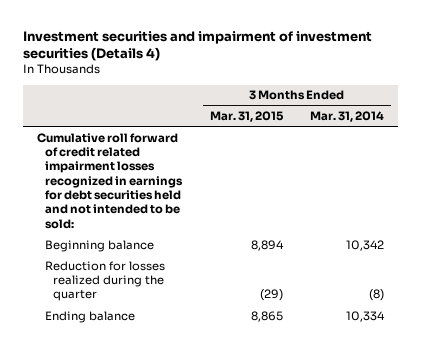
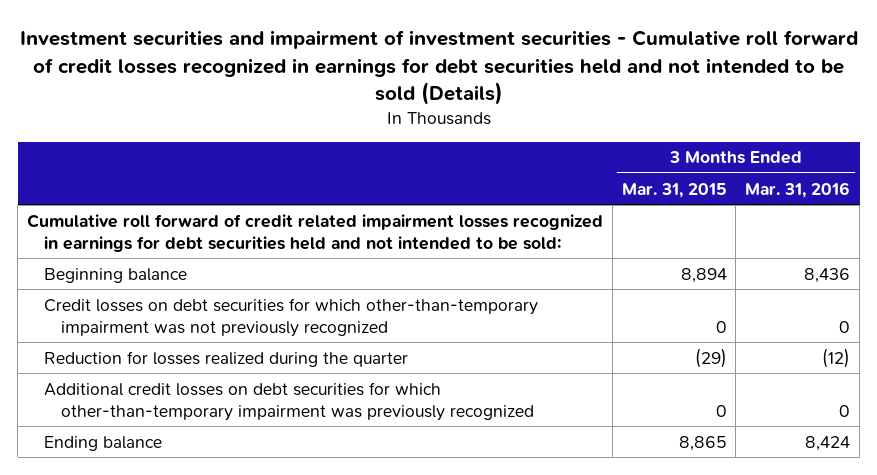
- Investment securities and impairment of investment securities (Details 4)
+ Investment securities and impairment of investment securities - Cumulative roll forward of credit losses recognized in earnings for debt securities held and not intended to be sold (Details)
- | 3 Months Ended Mar. 31, 2015 | 3 Months Ended Mar. 31, 2014
+ | 3 Months Ended Mar. 31, 2015 | 3 Months Ended Mar. 31, 2016
+ Credit losses on debt securities for which other-than-temporary impairment was not previously recognized | 0 | 0
+ Additional credit losses on debt securities for which other-than-temporary impairment was previously recognized | 0 | 0

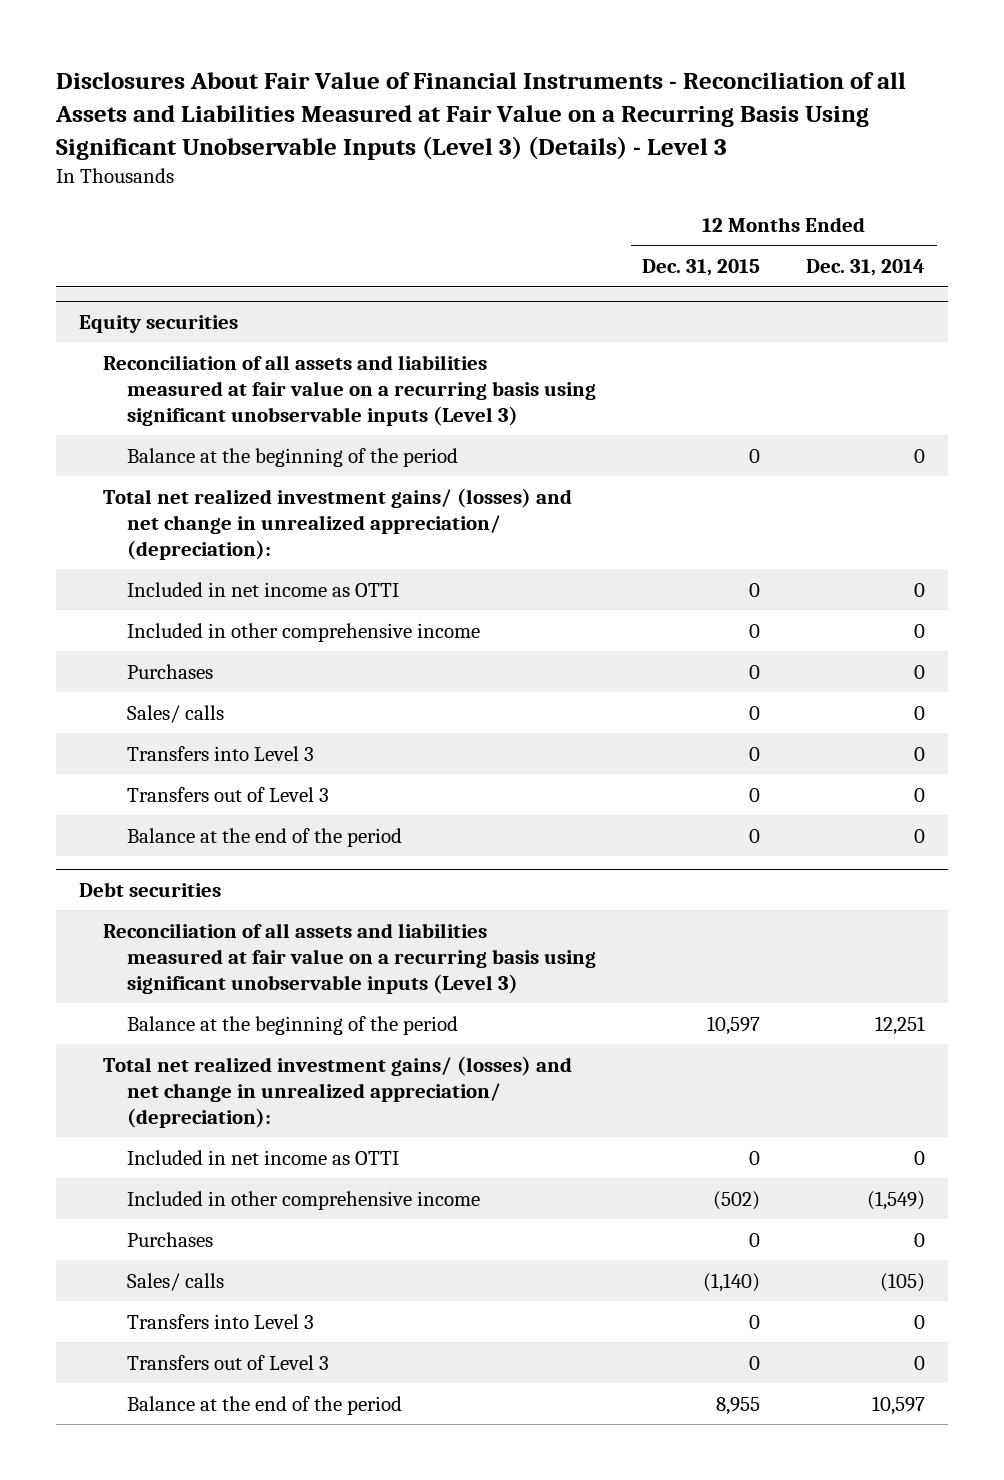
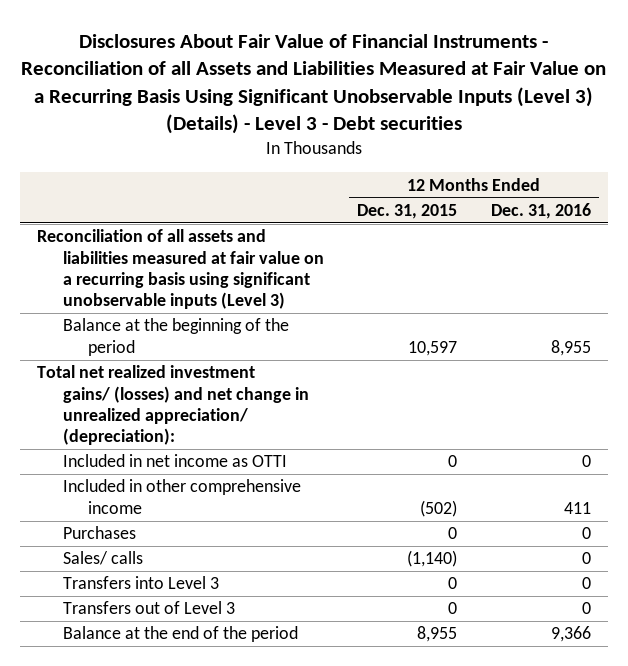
- Disclosures About Fair Value of Financial Instruments - Reconciliation of all Assets and Liabilities Measured at Fair Value on a Recurring Basis Using Significant Unobservable Inputs (Level 3) (Details) - Level 3
+ Disclosures About Fair Value of Financial Instruments - Reconciliation of all Assets and Liabilities Measured at Fair Value on a Recurring Basis Using Significant Unobservable Inputs (Level 3) (Details) - Level 3 - Debt securities
- | 12 Months Ended Dec. 31, 2015 | 12 Months Ended Dec. 31, 2014
+ | 12 Months Ended Dec. 31, 2015 | 12 Months Ended Dec. 31, 2016
- Equity securities
- Balance at the beginning of the period | 0 | 0
- Total net realized investment gains/ (losses) and net change in unrealized appreciation/ (depreciation):
- Included in net income as OTTI | 0 | 0
- Included in other comprehensive income | 0 | 0
- Purchases | 0 | 0
- Sales/ calls | 0 | 0
- Transfers into Level 3 | 0 | 0
- Transfers out of Level 3 | 0 | 0
- Balance at the end of the period | 0 | 0
- Debt securities
- Reconciliation of all assets and liabilities measured at fair value on a recurring basis using significant unobservable inputs (Level 3)

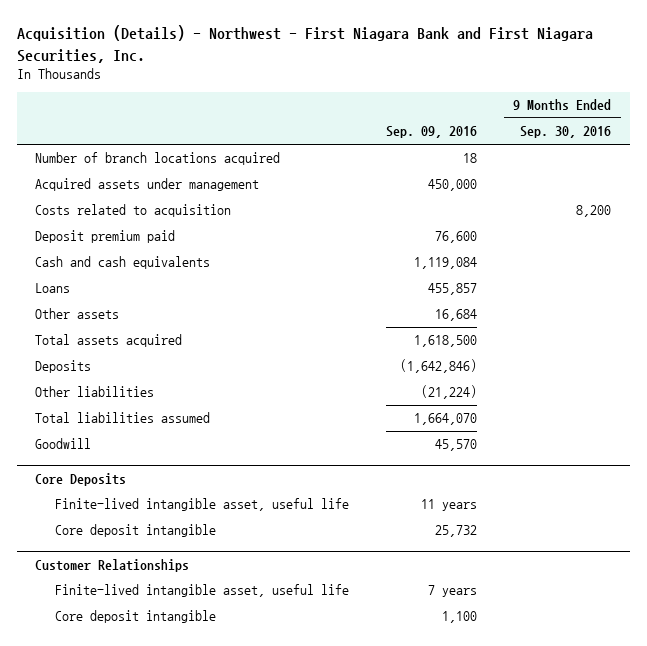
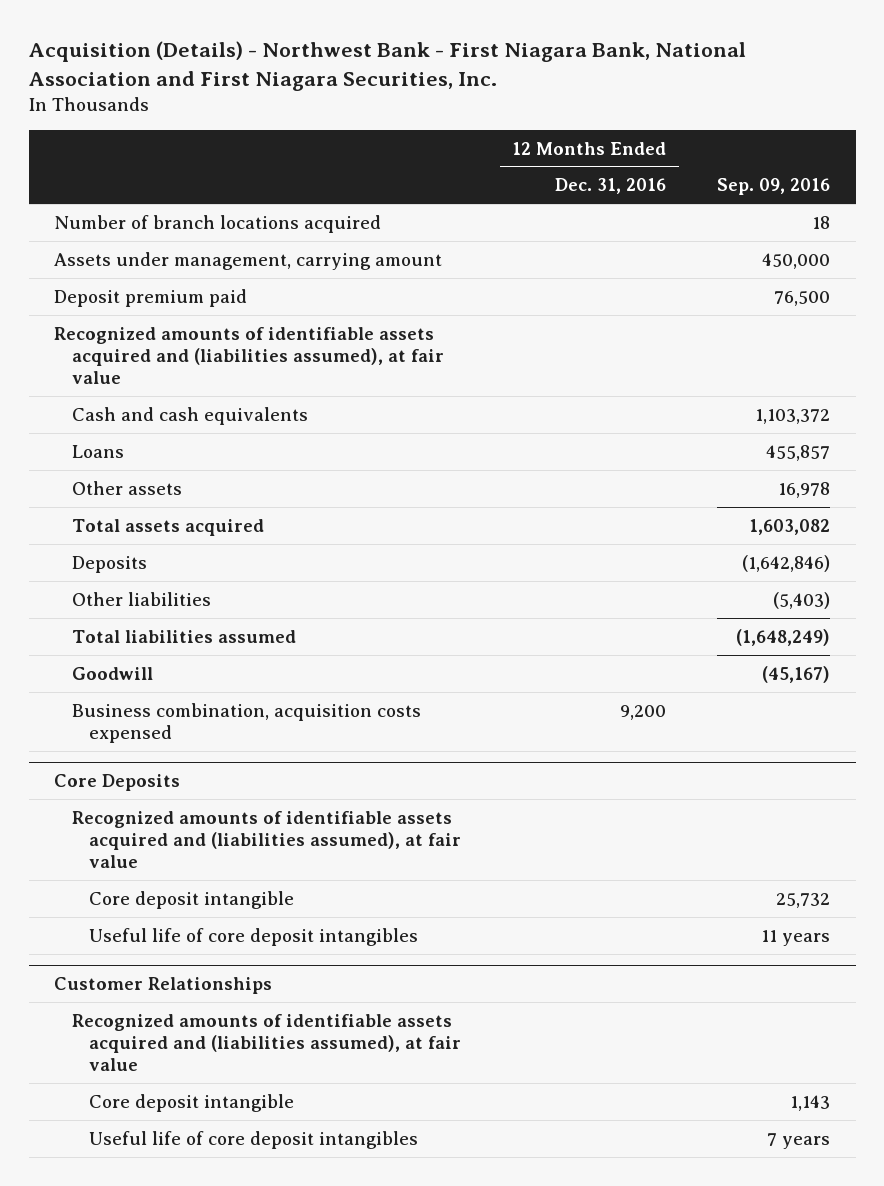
- Acquisition (Details) - Northwest - First Niagara Bank and First Niagara Securities, Inc.
+ Acquisition (Details) - Northwest Bank - First Niagara Bank, National Association and First Niagara Securities, Inc.
- | Sep. 09, 2016 | 9 Months Ended Sep. 30, 2016
+ | 12 Months Ended Dec. 31, 2016 | Sep. 09, 2016
- Acquired assets under management | 450,000 |
- Costs related to acquisition | | 8,200
- Deposit premium paid | 76,600 |
- Cash and cash equivalents | 1,119,084 |
+ Assets under management, carrying amount | | 450,000
+ Deposit premium paid | | 76,500
+ Recognized amounts of identifiable assets acquired and (liabilities assumed), at fair value
+ Cash and cash equivalents | | 1,103,372
- Other assets | 16,684 |
- Total assets acquired | 1,618,500 |
+ Other assets | | 16,978
+ Total assets acquired | | 1,603,082
- Other liabilities | (21,224) |
- Total liabilities assumed | 1,664,070 |
- Goodwill | 45,570 |
+ Other liabilities | | (5,403)
+ Total liabilities assumed | | (1,648,249)
+ Goodwill | | (45,167)
+ Business combination, acquisition costs expensed | 9,200 |
@ Core Deposits
- Finite-lived intangible asset, useful life | 11 years |
+ Recognized amounts of identifiable assets acquired and (liabilities assumed), at fair value
+ Useful life of core deposit intangibles | | 11 years
@ Customer Relationships
- Finite-lived intangible asset, useful life | 7 years |
- Core deposit intangible | 1,100 |
+ Recognized amounts of identifiable assets acquired and (liabilities assumed), at fair value
+ Core deposit intangible | | 1,143
+ Useful life of core deposit intangibles | | 7 years

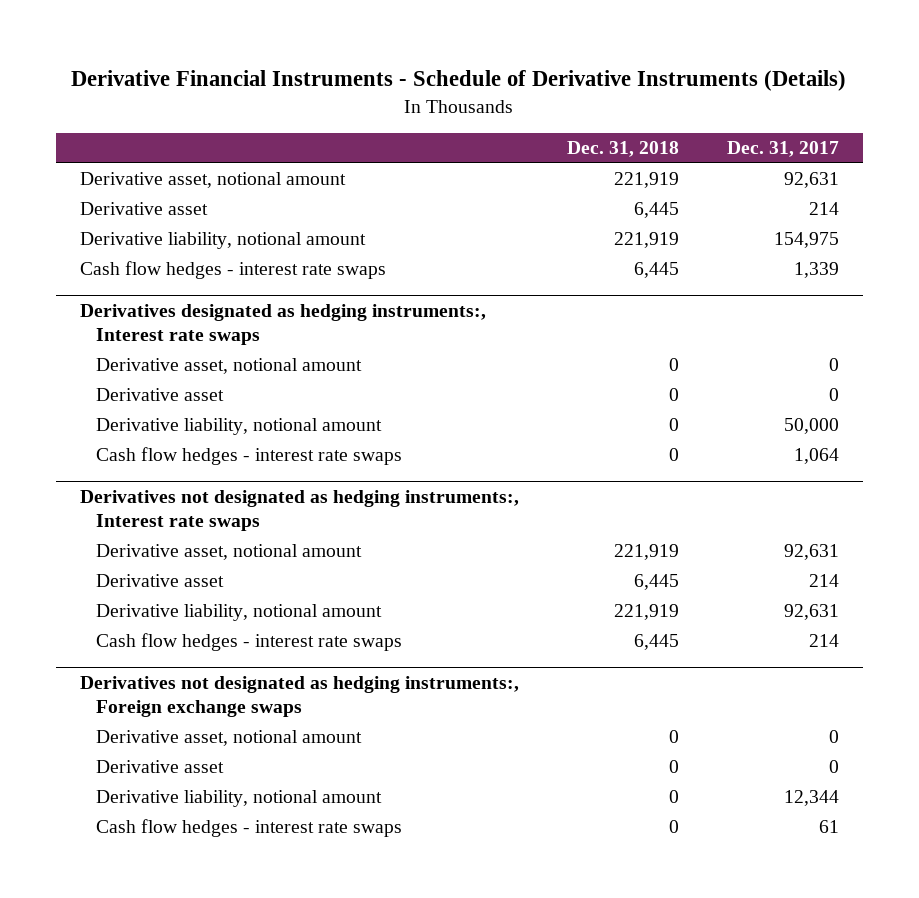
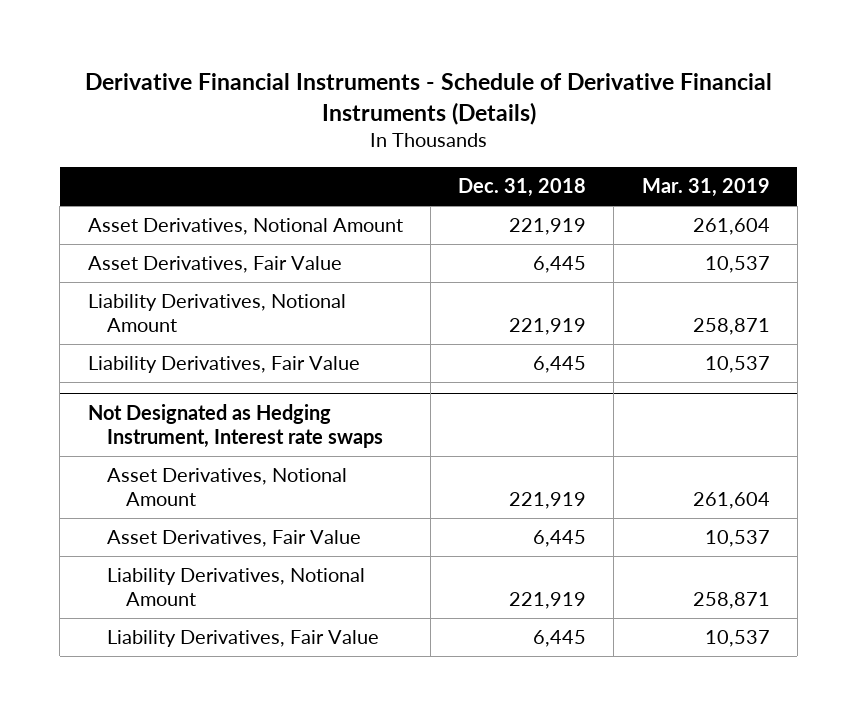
- Derivative Financial Instruments - Schedule of Derivative Instruments (Details)
+ Derivative Financial Instruments - Schedule of Derivative Financial Instruments (Details)
- | Dec. 31, 2018 | Dec. 31, 2017
+ | Dec. 31, 2018 | Mar. 31, 2019
- Derivative asset, notional amount | 221,919 | 92,631
- Derivative asset | 6,445 | 214
- Derivative liability, notional amount | 221,919 | 154,975
- Cash flow hedges - interest rate swaps | 6,445 | 1,339
- Derivatives designated as hedging instruments:, Interest rate swaps
- Derivative asset, notional amount | 0 | 0
- Derivative asset | 0 | 0
- Derivative liability, notional amount | 0 | 50,000
- Cash flow hedges - interest rate swaps | 0 | 1,064
- Derivatives not designated as hedging instruments:, Interest rate swaps
- Derivative asset, notional amount | 221,919 | 92,631
- Derivative asset | 6,445 | 214
- Derivative liability, notional amount | 221,919 | 92,631
- Cash flow hedges - interest rate swaps | 6,445 | 214
- Derivatives not designated as hedging instruments:, Foreign exchange swaps
- Derivative asset, notional amount | 0 | 0
- Derivative asset | 0 | 0
- Derivative liability, notional amount | 0 | 12,344
- Cash flow hedges - interest rate swaps | 0 | 61
+ Asset Derivatives, Notional Amount | 221,919 | 261,604
+ Asset Derivatives, Fair Value | 6,445 | 10,537
+ Liability Derivatives, Notional Amount | 221,919 | 258,871
+ Liability Derivatives, Fair Value | 6,445 | 10,537
+ Not Designated as Hedging Instrument, Interest rate swaps
+ Asset Derivatives, Notional Amount | 221,919 | 261,604
+ Asset Derivatives, Fair Value | 6,445 | 10,537
+ Liability Derivatives, Notional Amount | 221,919 | 258,871
+ Liability Derivatives, Fair Value | 6,445 | 10,537

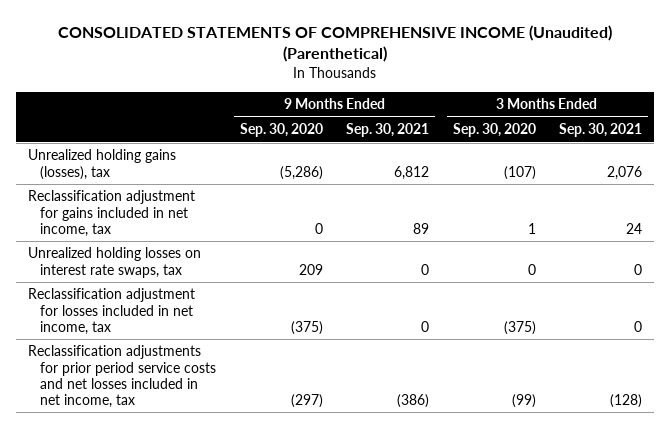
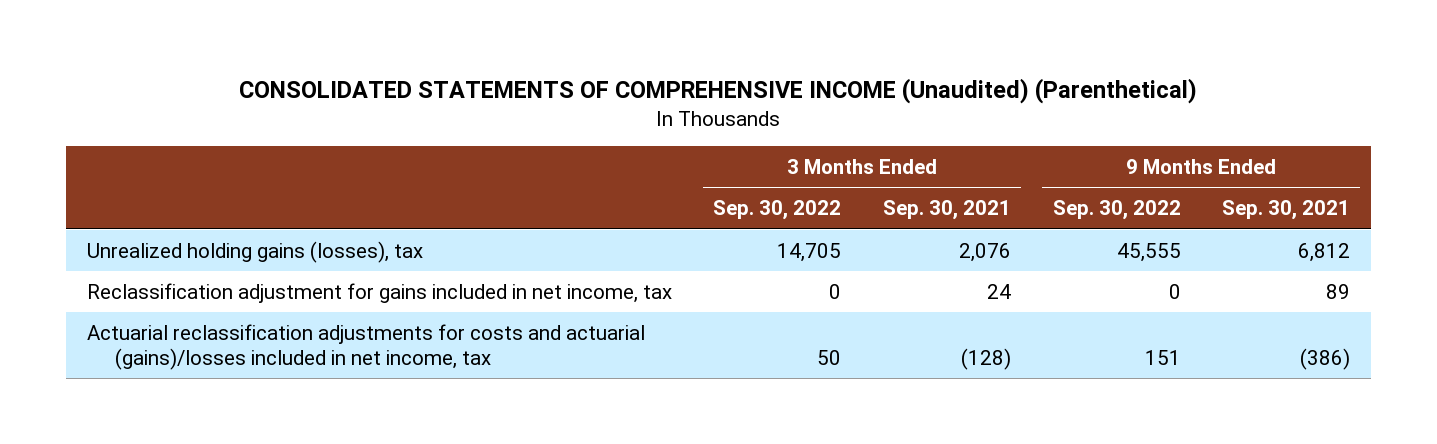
- | 9 Months Ended Sep. 30, 2020 | 9 Months Ended Sep. 30, 2021 | 3 Months Ended Sep. 30, 2020 | 3 Months Ended Sep. 30, 2021
+ | 3 Months Ended Sep. 30, 2022 | 3 Months Ended Sep. 30, 2021 | 9 Months Ended Sep. 30, 2022 | 9 Months Ended Sep. 30, 2021
- Unrealized holding losses on interest rate swaps, tax | 209 | 0 | 0 | 0
- Reclassification adjustment for losses included in net income, tax | (375) | 0 | (375) | 0
- Reclassification adjustments for prior period service costs and net losses included in net income, tax | (297) | (386) | (99) | (128)
+ Actuarial reclassification adjustments for costs and actuarial (gains)/losses included in net income, tax | 50 | (128) | 151 | (386)

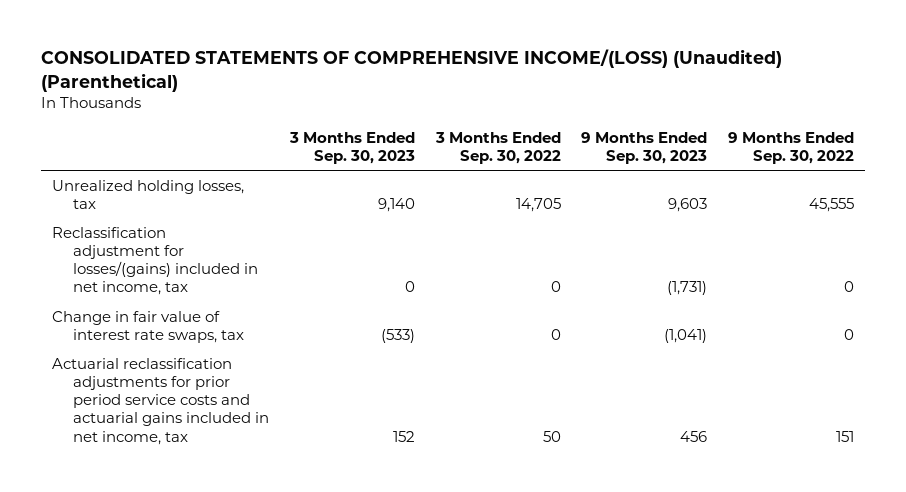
- CONSOLIDATED STATEMENTS OF COMPREHENSIVE INCOME (Unaudited) (Parenthetical)
+ CONSOLIDATED STATEMENTS OF COMPREHENSIVE INCOME/(LOSS) (Unaudited) (Parenthetical)
- | 3 Months Ended Sep. 30, 2022 | 3 Months Ended Sep. 30, 2021 | 9 Months Ended Sep. 30, 2022 | 9 Months Ended Sep. 30, 2021
+ | 3 Months Ended Sep. 30, 2023 | 3 Months Ended Sep. 30, 2022 | 9 Months Ended Sep. 30, 2023 | 9 Months Ended Sep. 30, 2022
- Unrealized holding gains (losses), tax | 14,705 | 2,076 | 45,555 | 6,812
- Reclassification adjustment for gains included in net income, tax | 0 | 24 | 0 | 89
- Actuarial reclassification adjustments for costs and actuarial (gains)/losses included in net income, tax | 50 | (128) | 151 | (386)
+ Unrealized holding losses, tax | 9,140 | 14,705 | 9,603 | 45,555
+ Reclassification adjustment for losses/(gains) included in net income, tax | 0 | 0 | (1,731) | 0
+ Change in fair value of interest rate swaps, tax | (533) | 0 | (1,041) | 0
+ Actuarial reclassification adjustments for prior period service costs and actuarial gains included in net income, tax | 152 | 50 | 456 | 151

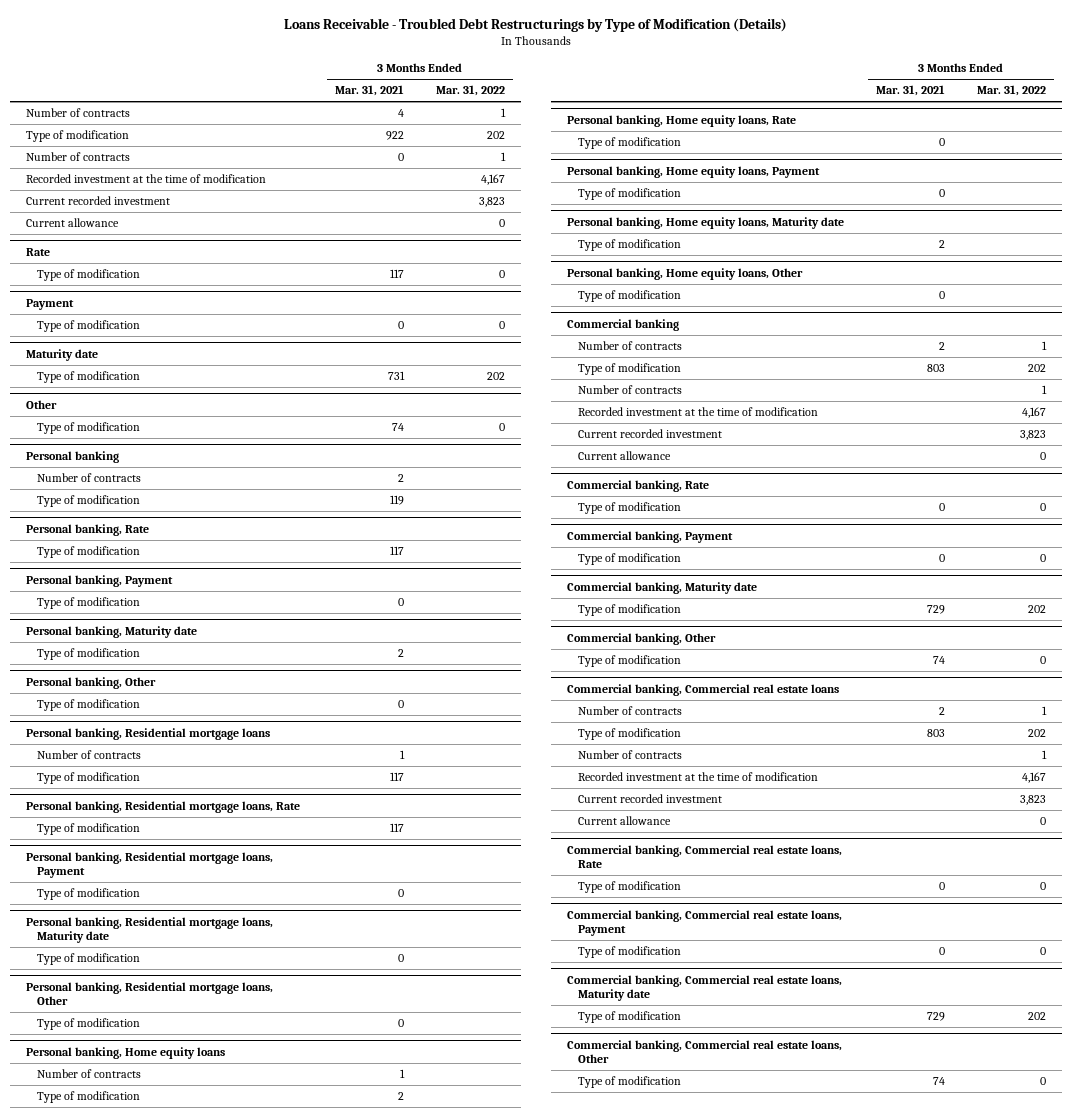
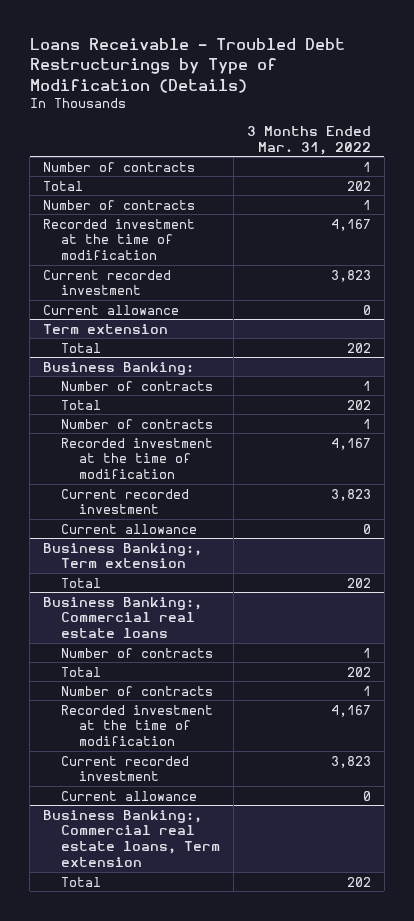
- | 3 Months Ended Mar. 31, 2021 | 3 Months Ended Mar. 31, 2022
+ | 3 Months Ended Mar. 31, 2022
- Type of modification | 922 | 202
+ Total | 202
- Rate
- Type of modification | 117 | 0
- Payment
- Type of modification | 0 | 0
- Maturity date
- Type of modification | 731 | 202
- Other
- Type of modification | 74 | 0
- Personal banking
- Number of contracts | 2 |
- Type of modification | 119 |
- Personal banking, Rate
- Type of modification | 117 |
- Personal banking, Payment
- Type of modification | 0 |
- Personal banking, Maturity date
- Type of modification | 2 |
- Personal banking, Other
- Type of modification | 0 |
- Personal banking, Residential mortgage loans
- Number of contracts | 1 |
- Type of modification | 117 |
- Personal banking, Residential mortgage loans, Rate
- Type of modification | 117 |
- Personal banking, Residential mortgage loans, Payment
- Type of modification | 0 |
- Personal banking, Residential mortgage loans, Maturity date
- Type of modification | 0 |
- Personal banking, Residential mortgage loans, Other
- Type of modification | 0 |
- Personal banking, Home equity loans
- Number of contracts | 1 |
- Type of modification | 2 |
- Personal banking, Home equity loans, Rate
- Type of modification | 0 |
- Personal banking, Home equity loans, Payment
- Type of modification | 0 |
- Personal banking, Home equity loans, Maturity date
- Type of modification | 2 |
- Personal banking, Home equity loans, Other
- Type of modification | 0 |
- Commercial banking
+ Term extension
+ Total | 202
+ Business Banking:
- Type of modification | 803 | 202
+ Total | 202
- Commercial banking, Rate
- Type of modification | 0 | 0
- Commercial banking, Payment
- Type of modification | 0 | 0
- Commercial banking, Maturity date
- Type of modification | 729 | 202
- Commercial banking, Other
- Type of modification | 74 | 0
- Commercial banking, Commercial real estate loans
+ Business Banking:, Term extension
+ Total | 202
+ Business Banking:, Commercial real estate loans
- Type of modification | 803 | 202
+ Total | 202
- Commercial banking, Commercial real estate loans, Rate
- Type of modification | 0 | 0
- Commercial banking, Commercial real estate loans, Payment
- Type of modification | 0 | 0
- Commercial banking, Commercial real estate loans, Maturity date
- Type of modification | 729 | 202
- Commercial banking, Commercial real estate loans, Other
- Type of modification | 74 | 0
+ Business Banking:, Commercial real estate loans, Term extension
+ Total | 202

